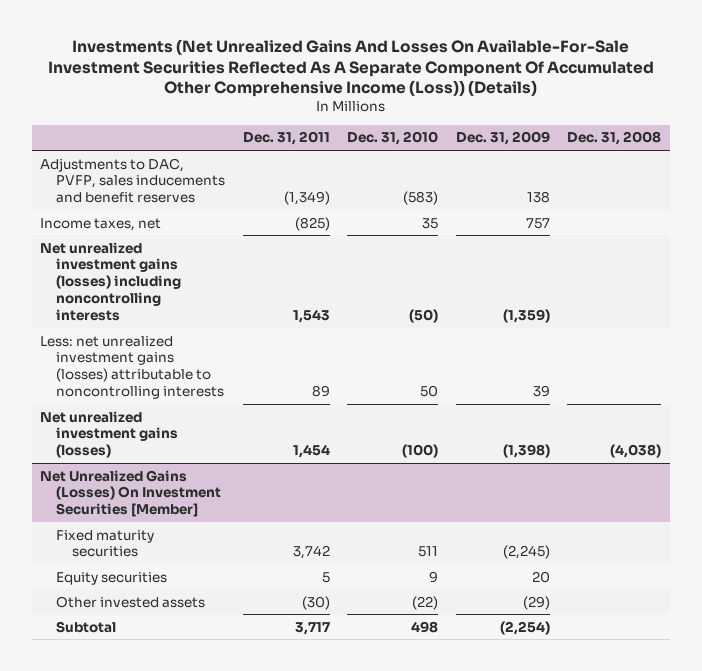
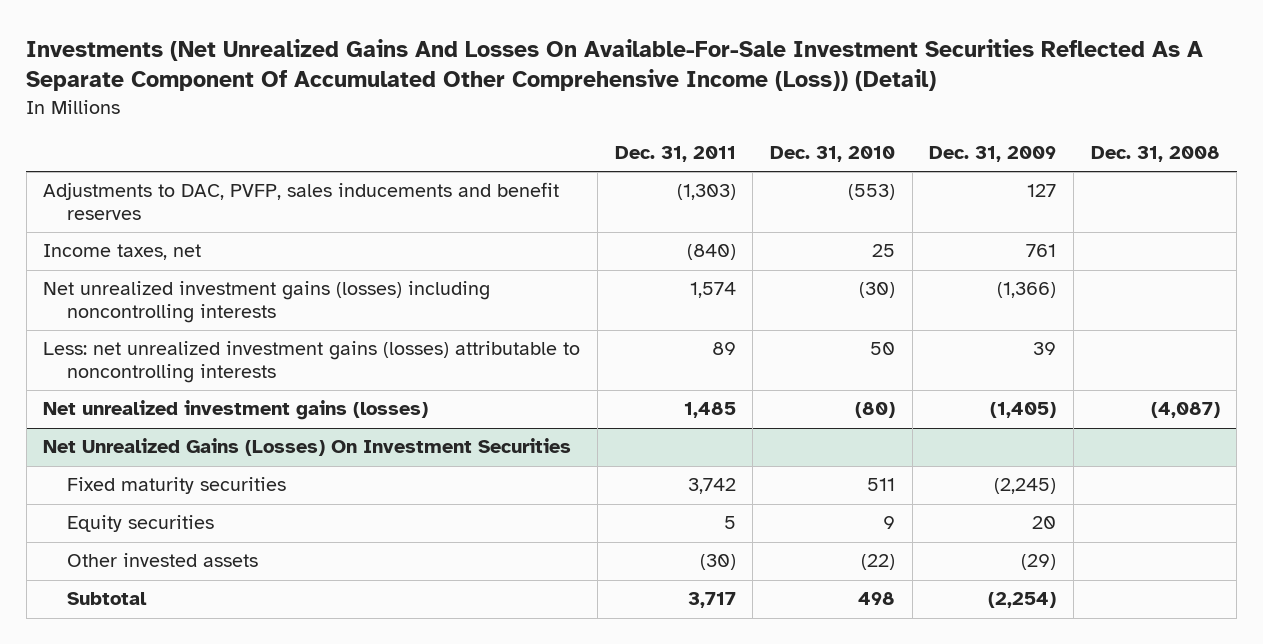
- Investments (Net Unrealized Gains And Losses On Available-For-Sale Investment Securities Reflected As A Separate Component Of Accumulated Other Comprehensive Income (Loss)) (Details)
+ Investments (Net Unrealized Gains And Losses On Available-For-Sale Investment Securities Reflected As A Separate Component Of Accumulated Other Comprehensive Income (Loss)) (Detail)
- Adjustments to DAC, PVFP, sales inducements and benefit reserves | (1,349) | (583) | 138 |
- Income taxes, net | (825) | 35 | 757 |
- Net unrealized investment gains (losses) including noncontrolling interests | 1,543 | (50) | (1,359) |
+ Adjustments to DAC, PVFP, sales inducements and benefit reserves | (1,303) | (553) | 127 |
+ Income taxes, net | (840) | 25 | 761 |
+ Net unrealized investment gains (losses) including noncontrolling interests | 1,574 | (30) | (1,366) |
- Net unrealized investment gains (losses) | 1,454 | (100) | (1,398) | (4,038)
- Net Unrealized Gains (Losses) On Investment Securities [Member]
+ Net unrealized investment gains (losses) | 1,485 | (80) | (1,405) | (4,087)
+ Net Unrealized Gains (Losses) On Investment Securities

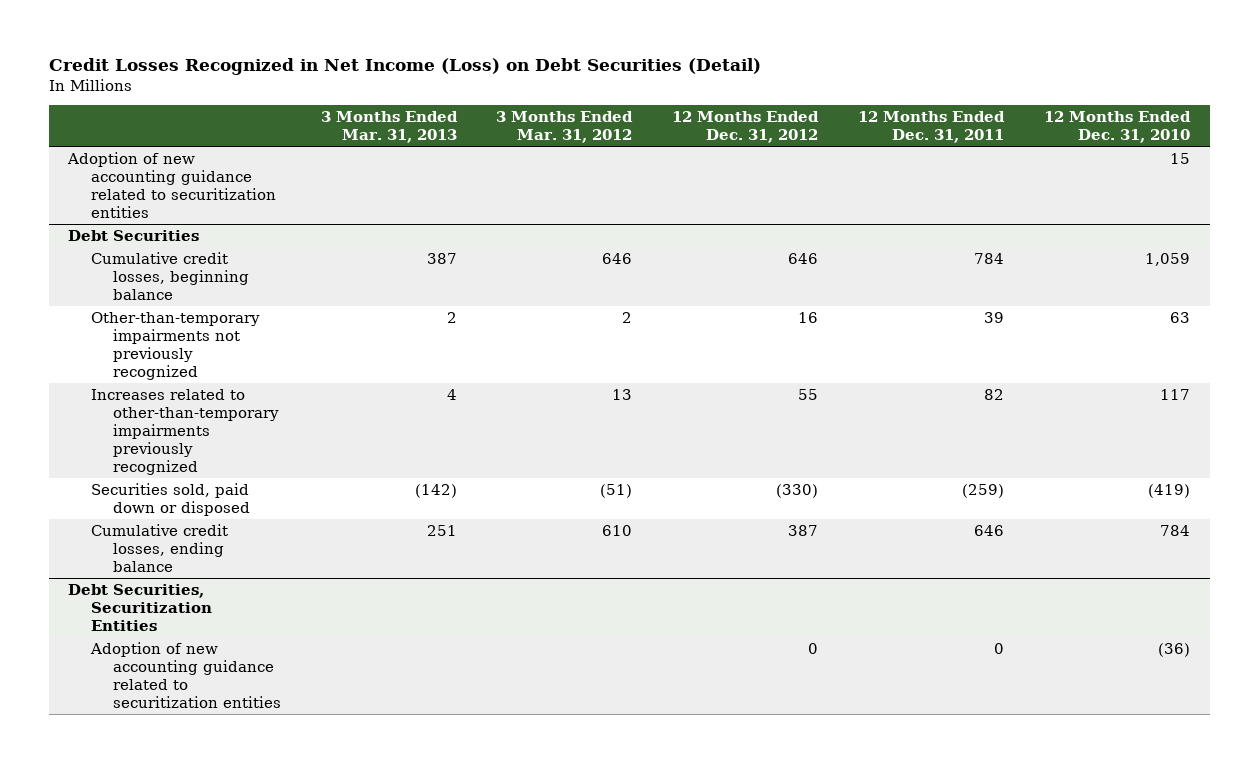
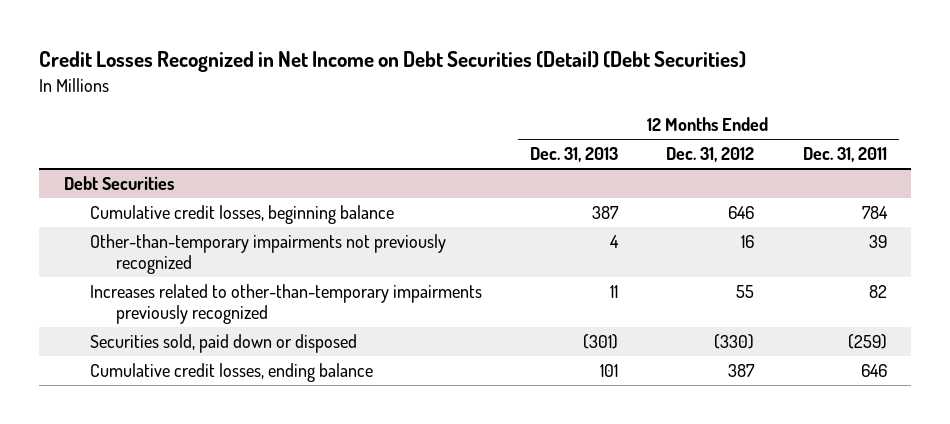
- Credit Losses Recognized in Net Income (Loss) on Debt Securities (Detail)
+ Credit Losses Recognized in Net Income on Debt Securities (Detail) (Debt Securities)
- | 3 Months Ended Mar. 31, 2013 | 3 Months Ended Mar. 31, 2012 | 12 Months Ended Dec. 31, 2012 | 12 Months Ended Dec. 31, 2011 | 12 Months Ended Dec. 31, 2010
+ | 12 Months Ended Dec. 31, 2013 | 12 Months Ended Dec. 31, 2012 | 12 Months Ended Dec. 31, 2011
- Adoption of new accounting guidance related to securitization entities | | | | | 15
- Debt Securities, Securitization Entities
- Adoption of new accounting guidance related to securitization entities | | | 0 | 0 | (36)

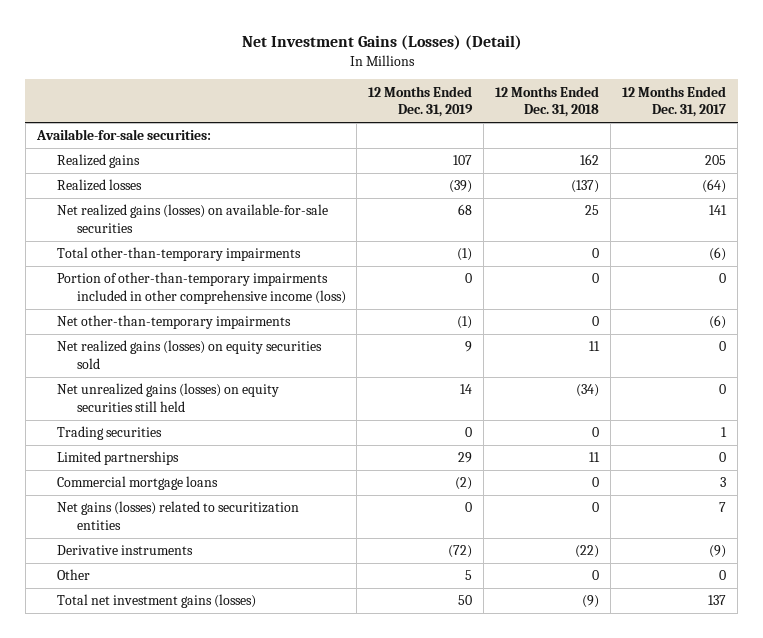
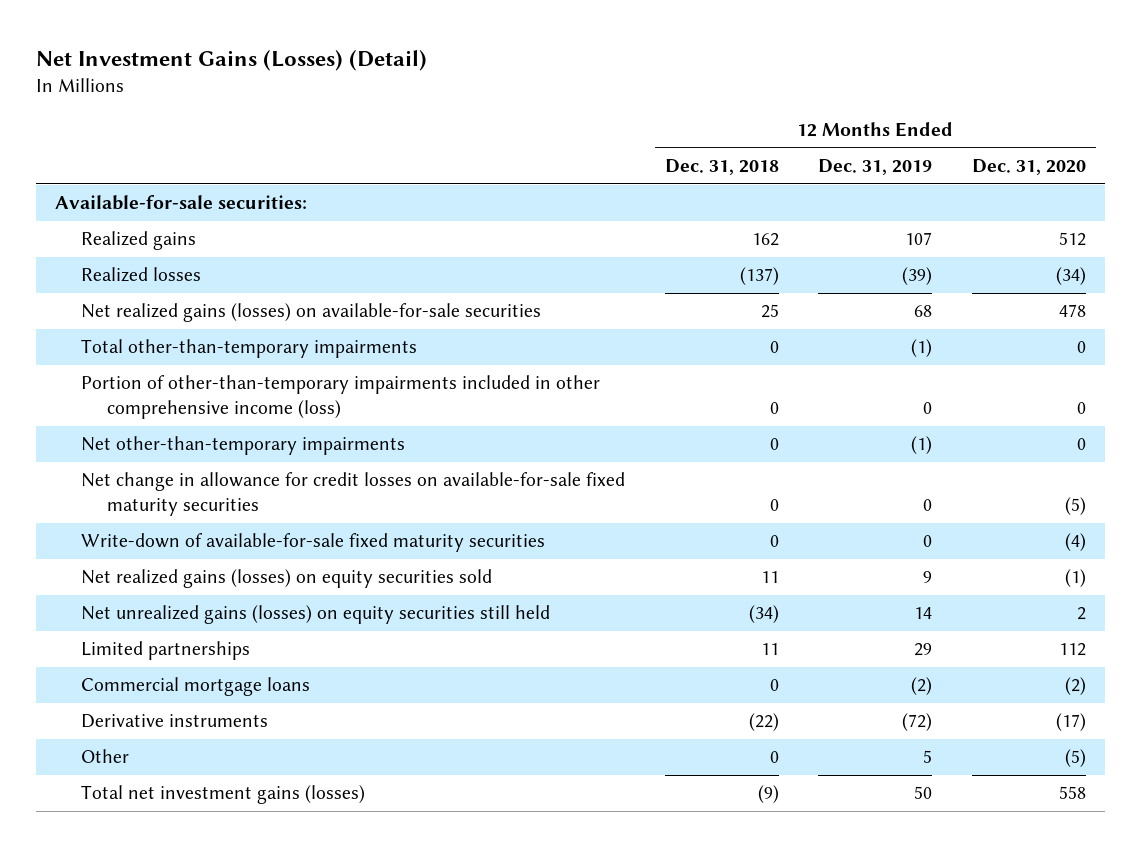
- | 12 Months Ended Dec. 31, 2019 | 12 Months Ended Dec. 31, 2018 | 12 Months Ended Dec. 31, 2017
+ | 12 Months Ended Dec. 31, 2018 | 12 Months Ended Dec. 31, 2019 | 12 Months Ended Dec. 31, 2020
+ Net change in allowance for credit losses on available-for-sale fixed maturity securities | 0 | 0 | (5)
+ Write-down of available-for-sale fixed maturity securities | 0 | 0 | (4)
- Trading securities | 0 | 0 | 1
- Net gains (losses) related to securitization entities | 0 | 0 | 7

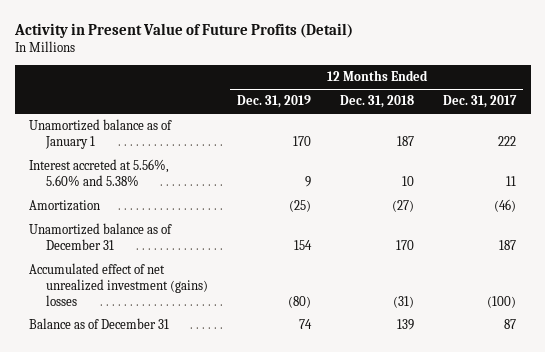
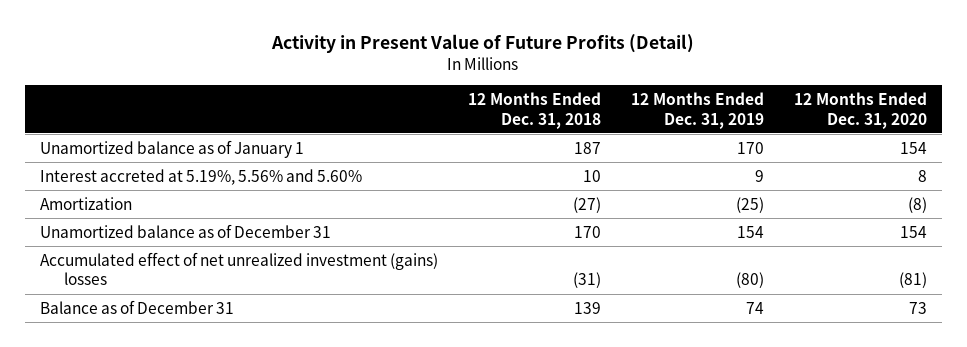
- | 12 Months Ended Dec. 31, 2019 | 12 Months Ended Dec. 31, 2018 | 12 Months Ended Dec. 31, 2017
+ | 12 Months Ended Dec. 31, 2018 | 12 Months Ended Dec. 31, 2019 | 12 Months Ended Dec. 31, 2020
- Interest accreted at 5.56%, 5.60% and 5.38% | 9 | 10 | 11
+ Interest accreted at 5.19%, 5.56% and 5.60% | 10 | 9 | 8

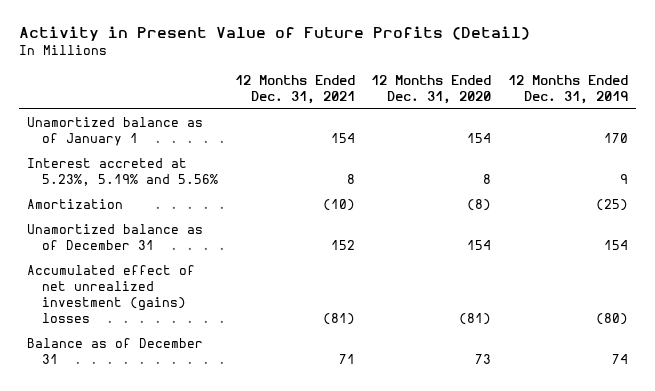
- | 12 Months Ended Dec. 31, 2018 | 12 Months Ended Dec. 31, 2019 | 12 Months Ended Dec. 31, 2020
+ | 12 Months Ended Dec. 31, 2021 | 12 Months Ended Dec. 31, 2020 | 12 Months Ended Dec. 31, 2019
- Interest accreted at 5.19%, 5.56% and 5.60% | 10 | 9 | 8
+ Interest accreted at 5.23%, 5.19% and 5.56% | 8 | 8 | 9

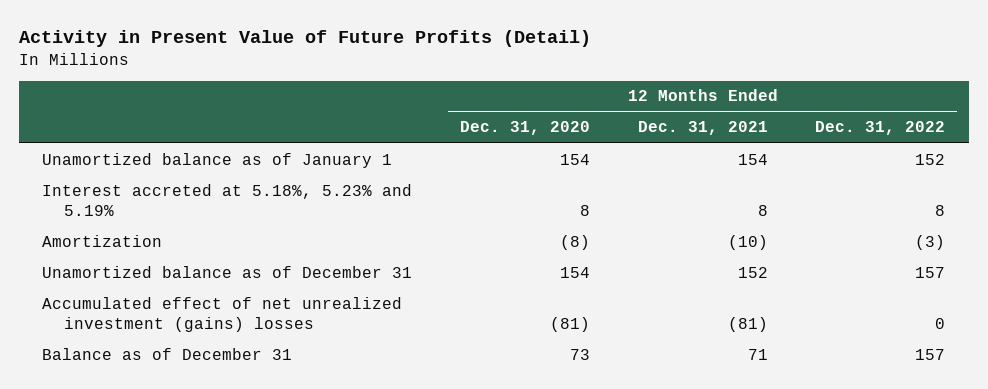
- | 12 Months Ended Dec. 31, 2021 | 12 Months Ended Dec. 31, 2020 | 12 Months Ended Dec. 31, 2019
+ | 12 Months Ended Dec. 31, 2020 | 12 Months Ended Dec. 31, 2021 | 12 Months Ended Dec. 31, 2022
- Interest accreted at 5.23%, 5.19% and 5.56% | 8 | 8 | 9
+ Interest accreted at 5.18%, 5.23% and 5.19% | 8 | 8 | 8

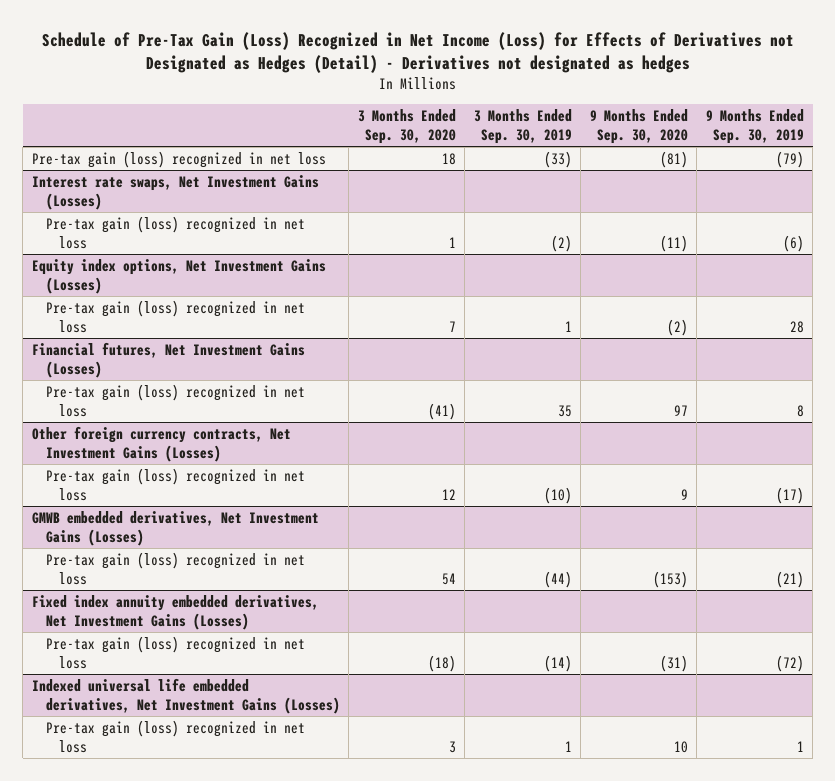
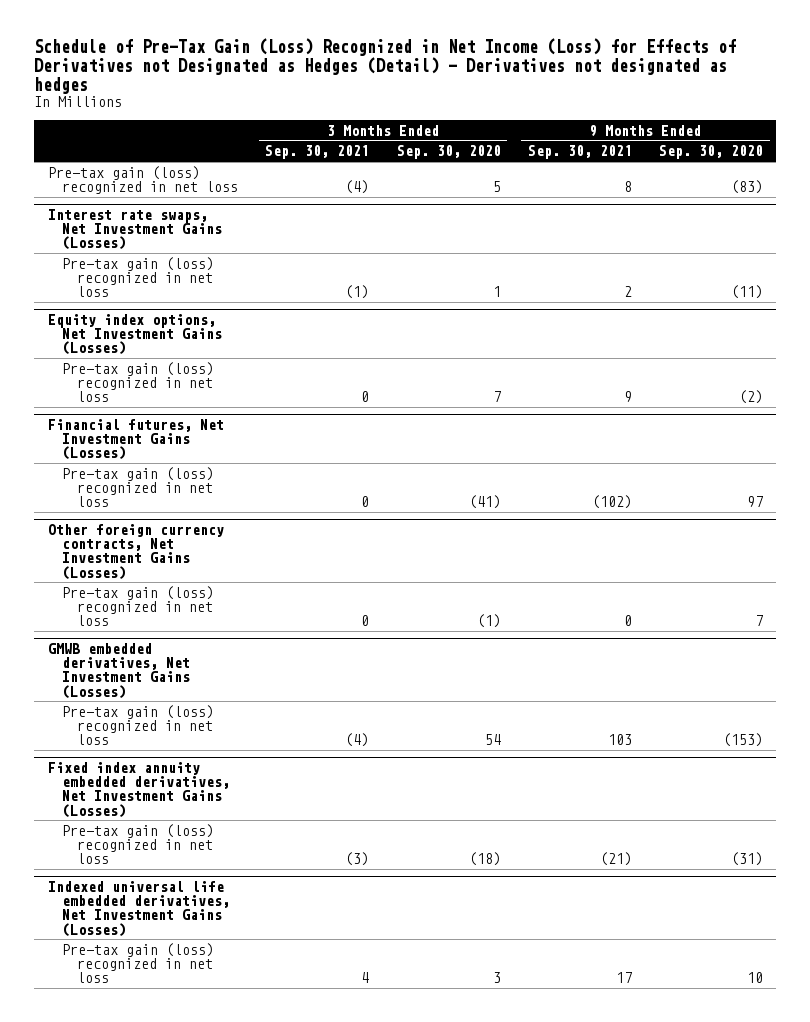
- | 3 Months Ended Sep. 30, 2020 | 3 Months Ended Sep. 30, 2019 | 9 Months Ended Sep. 30, 2020 | 9 Months Ended Sep. 30, 2019
+ | 3 Months Ended Sep. 30, 2021 | 3 Months Ended Sep. 30, 2020 | 9 Months Ended Sep. 30, 2021 | 9 Months Ended Sep. 30, 2020
- Pre-tax gain (loss) recognized in net loss | 18 | (33) | (81) | (79)
+ Pre-tax gain (loss) recognized in net loss | (4) | 5 | 8 | (83)
@ Other foreign currency contracts, Net Investment Gains (Losses)
- Pre-tax gain (loss) recognized in net loss | 12 | (10) | 9 | (17)
+ Pre-tax gain (loss) recognized in net loss | 0 | (1) | 0 | 7

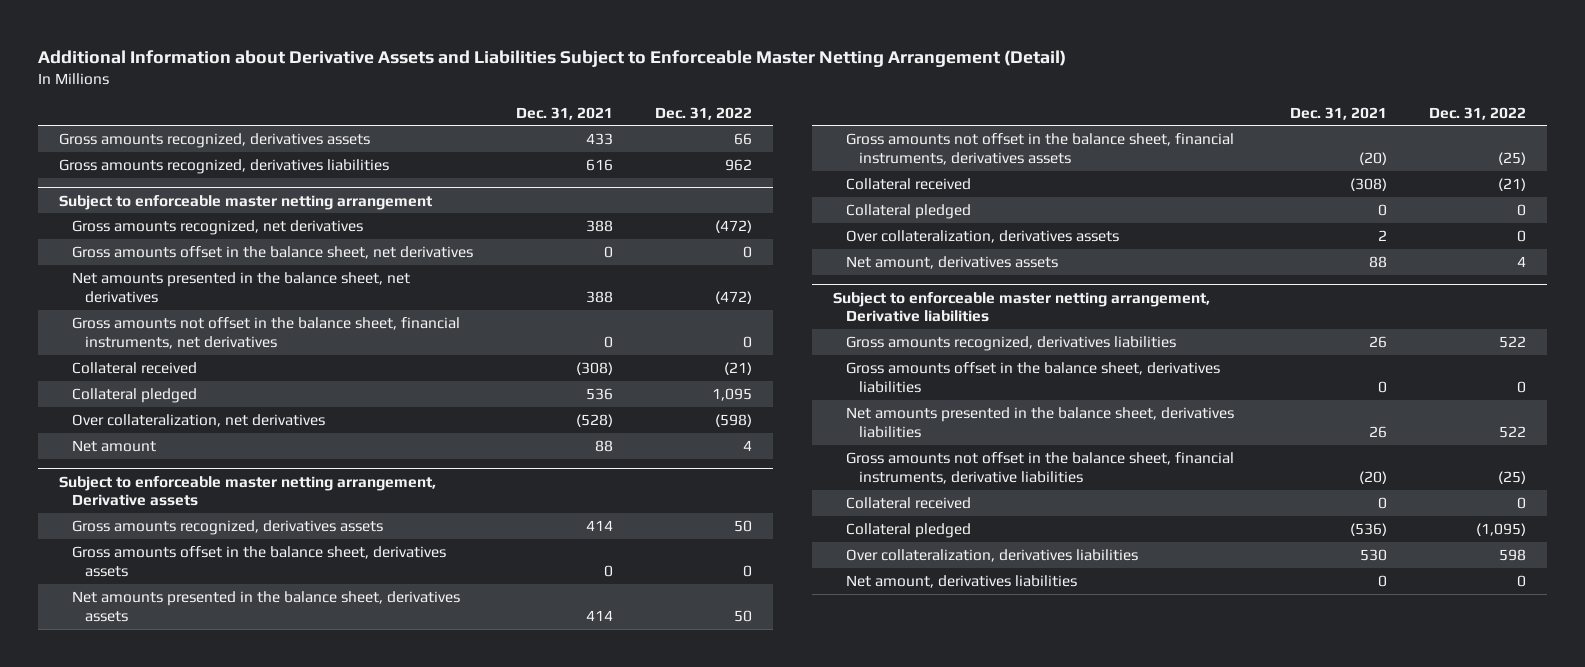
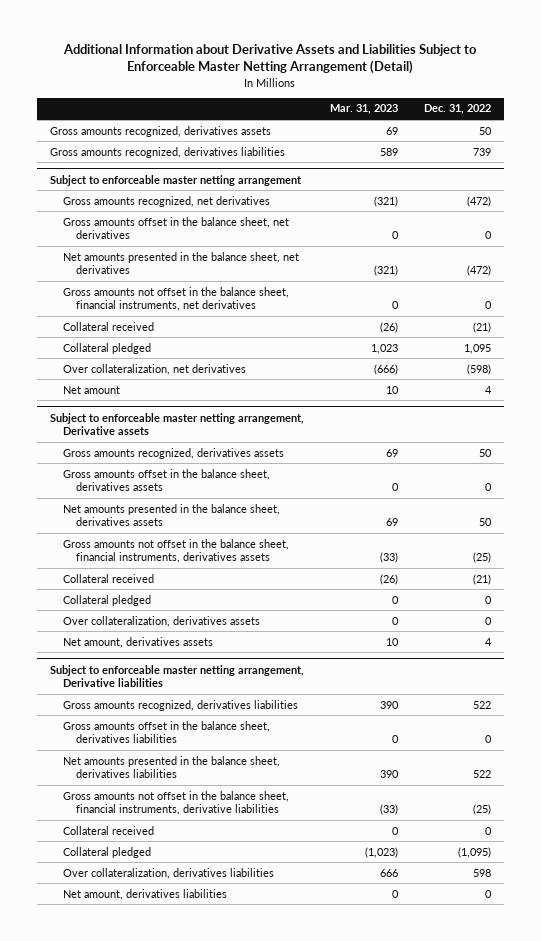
- | Dec. 31, 2021 | Dec. 31, 2022
+ | Mar. 31, 2023 | Dec. 31, 2022
- Gross amounts recognized, derivatives assets | 433 | 66
- Gross amounts recognized, derivatives liabilities | 616 | 962
+ Gross amounts recognized, derivatives assets | 69 | 50
+ Gross amounts recognized, derivatives liabilities | 589 | 739

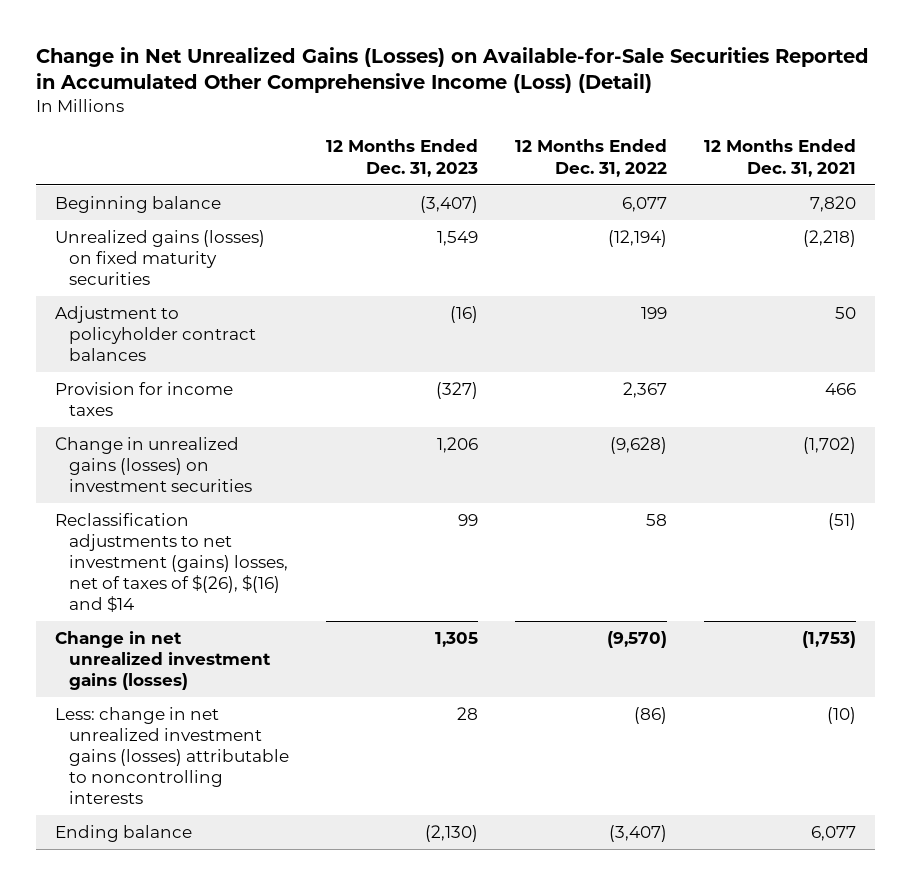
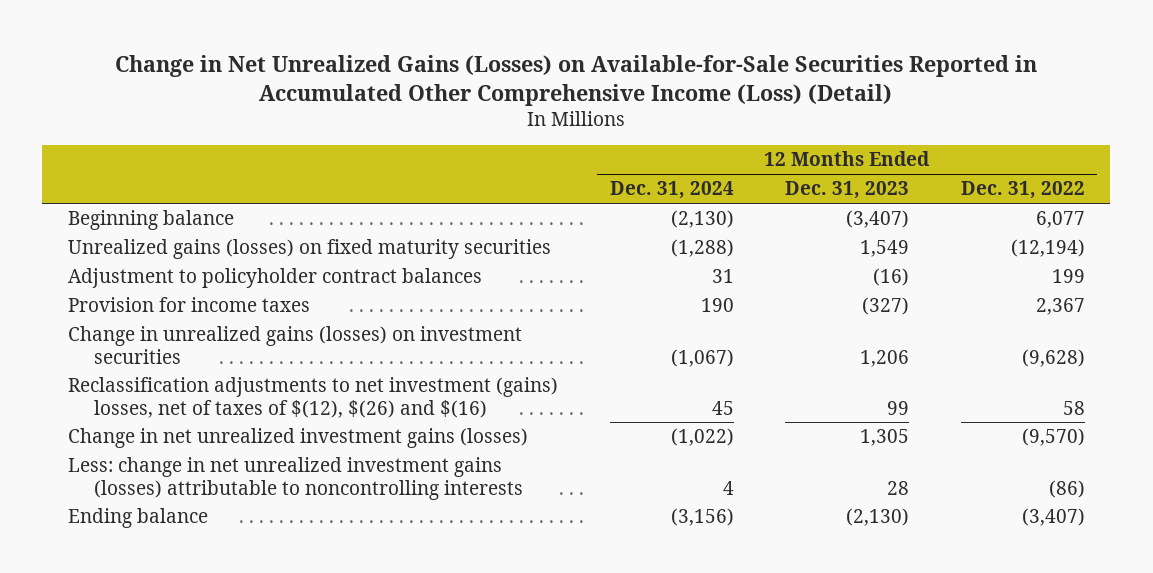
- | 12 Months Ended Dec. 31, 2023 | 12 Months Ended Dec. 31, 2022 | 12 Months Ended Dec. 31, 2021
+ | 12 Months Ended Dec. 31, 2024 | 12 Months Ended Dec. 31, 2023 | 12 Months Ended Dec. 31, 2022
- Reclassification adjustments to net investment (gains) losses, net of taxes of $(26), $(16) and $14 | 99 | 58 | (51)
+ Reclassification adjustments to net investment (gains) losses, net of taxes of $(12), $(26) and $(16) | 45 | 99 | 58

